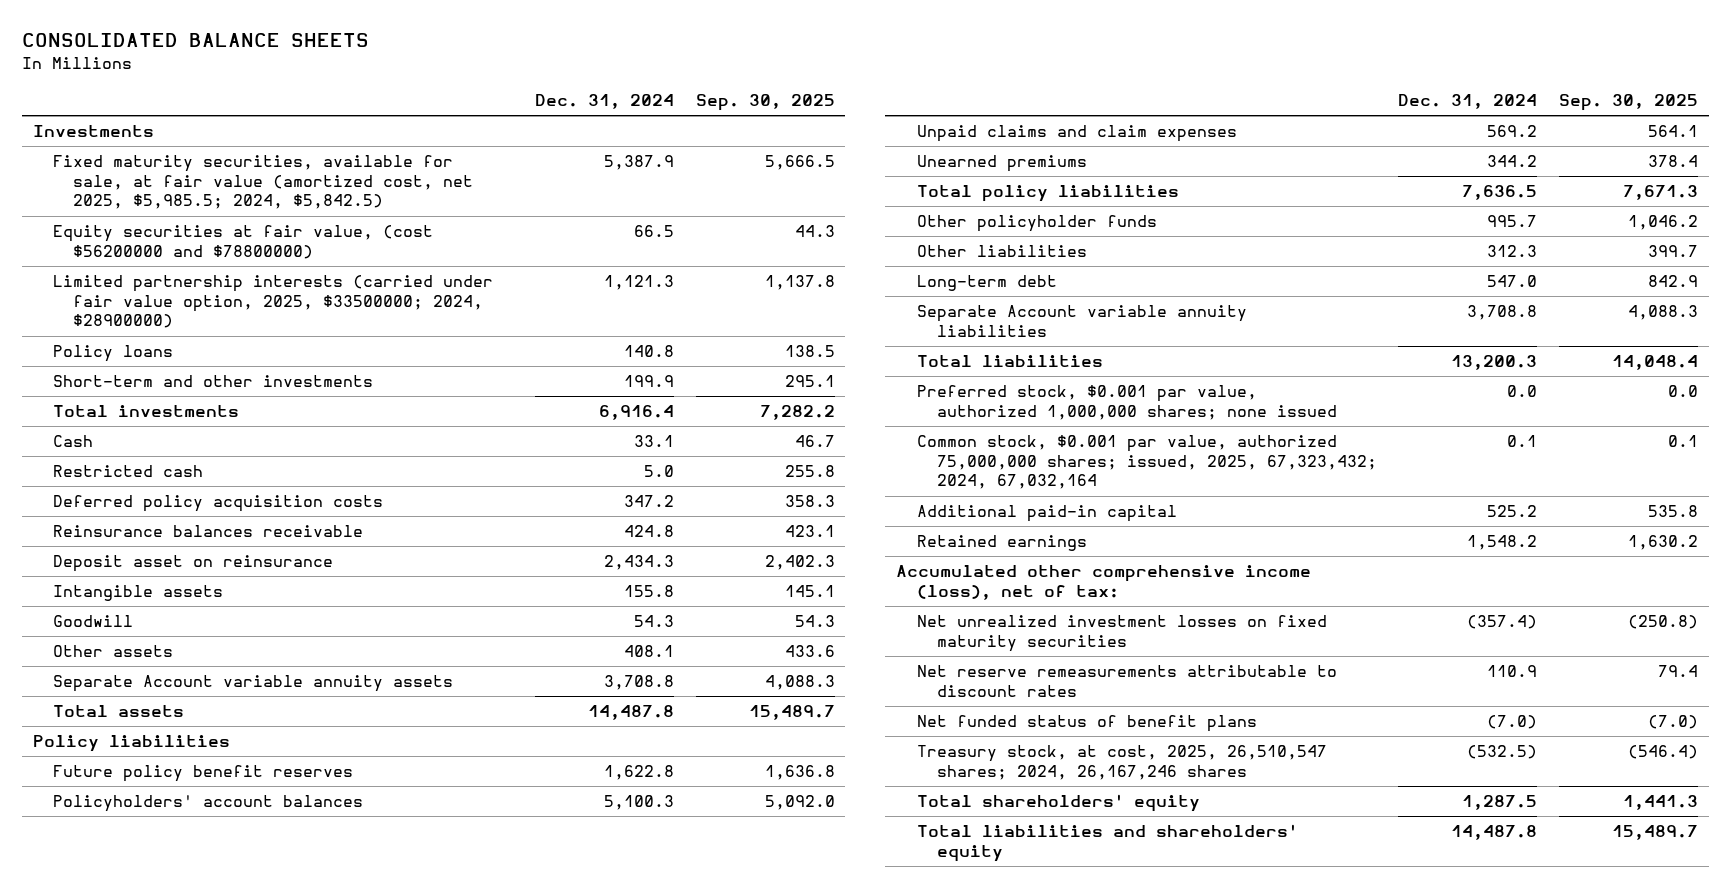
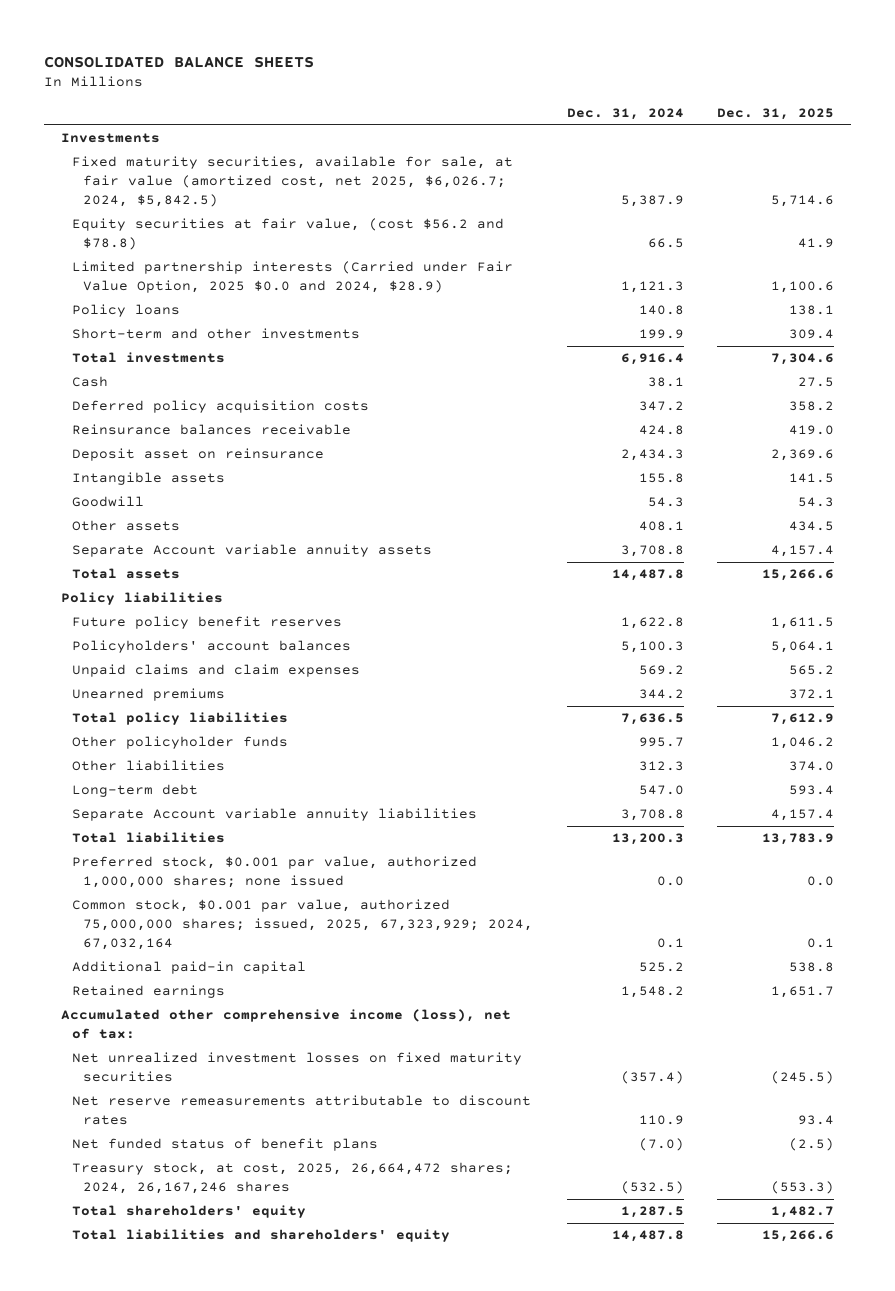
- | Dec. 31, 2024 | Sep. 30, 2025
+ | Dec. 31, 2024 | Dec. 31, 2025
- Fixed maturity securities, available for sale, at fair value (amortized cost, net 2025, $5,985.5; 2024, $5,842.5) | 5,387.9 | 5,666.5
- Equity securities at fair value, (cost $56200000 and $78800000) | 66.5 | 44.3
- Limited partnership interests (carried under fair value option, 2025, $33500000; 2024, $28900000) | 1,121.3 | 1,137.8
+ Fixed maturity securities, available for sale, at fair value (amortized cost, net 2025, $6,026.7; 2024, $5,842.5) | 5,387.9 | 5,714.6
+ Equity securities at fair value, (cost $56.2 and $78.8) | 66.5 | 41.9
+ Limited partnership interests (Carried under Fair Value Option, 2025 $0.0 and 2024, $28.9) | 1,121.3 | 1,100.6
- Cash | 33.1 | 46.7
- Restricted cash | 5.0 | 255.8
+ Cash | 38.1 | 27.5
- Common stock, $0.001 par value, authorized 75,000,000 shares; issued, 2025, 67,323,432; 2024, 67,032,164 | 0.1 | 0.1
+ Common stock, $0.001 par value, authorized 75,000,000 shares; issued, 2025, 67,323,929; 2024, 67,032,164 | 0.1 | 0.1
- Treasury stock, at cost, 2025, 26,510,547 shares; 2024, 26,167,246 shares | (532.5) | (546.4)
+ Treasury stock, at cost, 2025, 26,664,472 shares; 2024, 26,167,246 shares | (532.5) | (553.3)

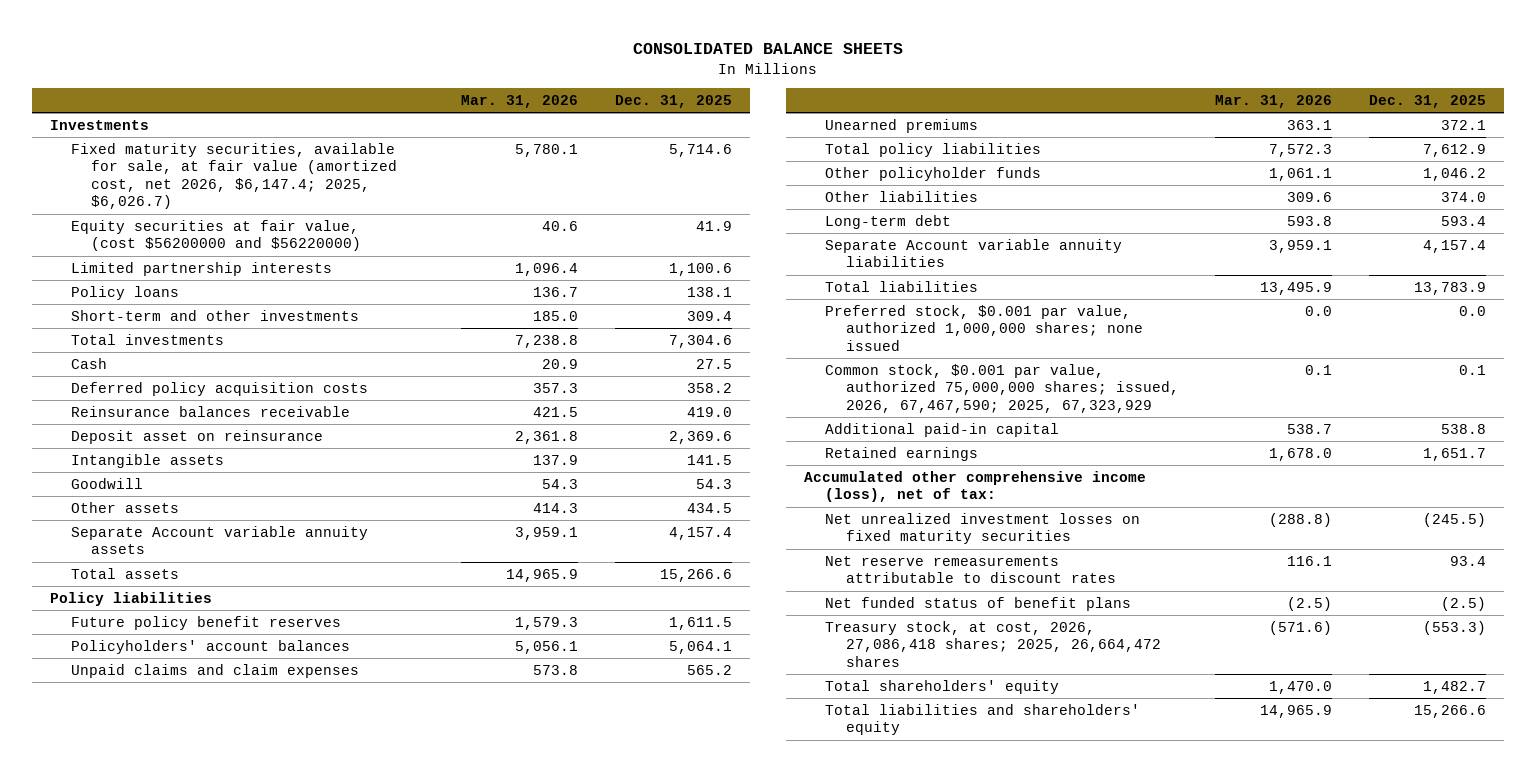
- | Dec. 31, 2024 | Dec. 31, 2025
+ | Mar. 31, 2026 | Dec. 31, 2025
- Fixed maturity securities, available for sale, at fair value (amortized cost, net 2025, $6,026.7; 2024, $5,842.5) | 5,387.9 | 5,714.6
- Equity securities at fair value, (cost $56.2 and $78.8) | 66.5 | 41.9
- Limited partnership interests (Carried under Fair Value Option, 2025 $0.0 and 2024, $28.9) | 1,121.3 | 1,100.6
+ Fixed maturity securities, available for sale, at fair value (amortized cost, net 2026, $6,147.4; 2025, $6,026.7) | 5,780.1 | 5,714.6
+ Equity securities at fair value, (cost $56200000 and $56220000) | 40.6 | 41.9
+ Limited partnership interests | 1,096.4 | 1,100.6
- Common stock, $0.001 par value, authorized 75,000,000 shares; issued, 2025, 67,323,929; 2024, 67,032,164 | 0.1 | 0.1
+ Common stock, $0.001 par value, authorized 75,000,000 shares; issued, 2026, 67,467,590; 2025, 67,323,929 | 0.1 | 0.1
- Treasury stock, at cost, 2025, 26,664,472 shares; 2024, 26,167,246 shares | (532.5) | (553.3)
+ Treasury stock, at cost, 2026, 27,086,418 shares; 2025, 26,664,472 shares | (571.6) | (553.3)

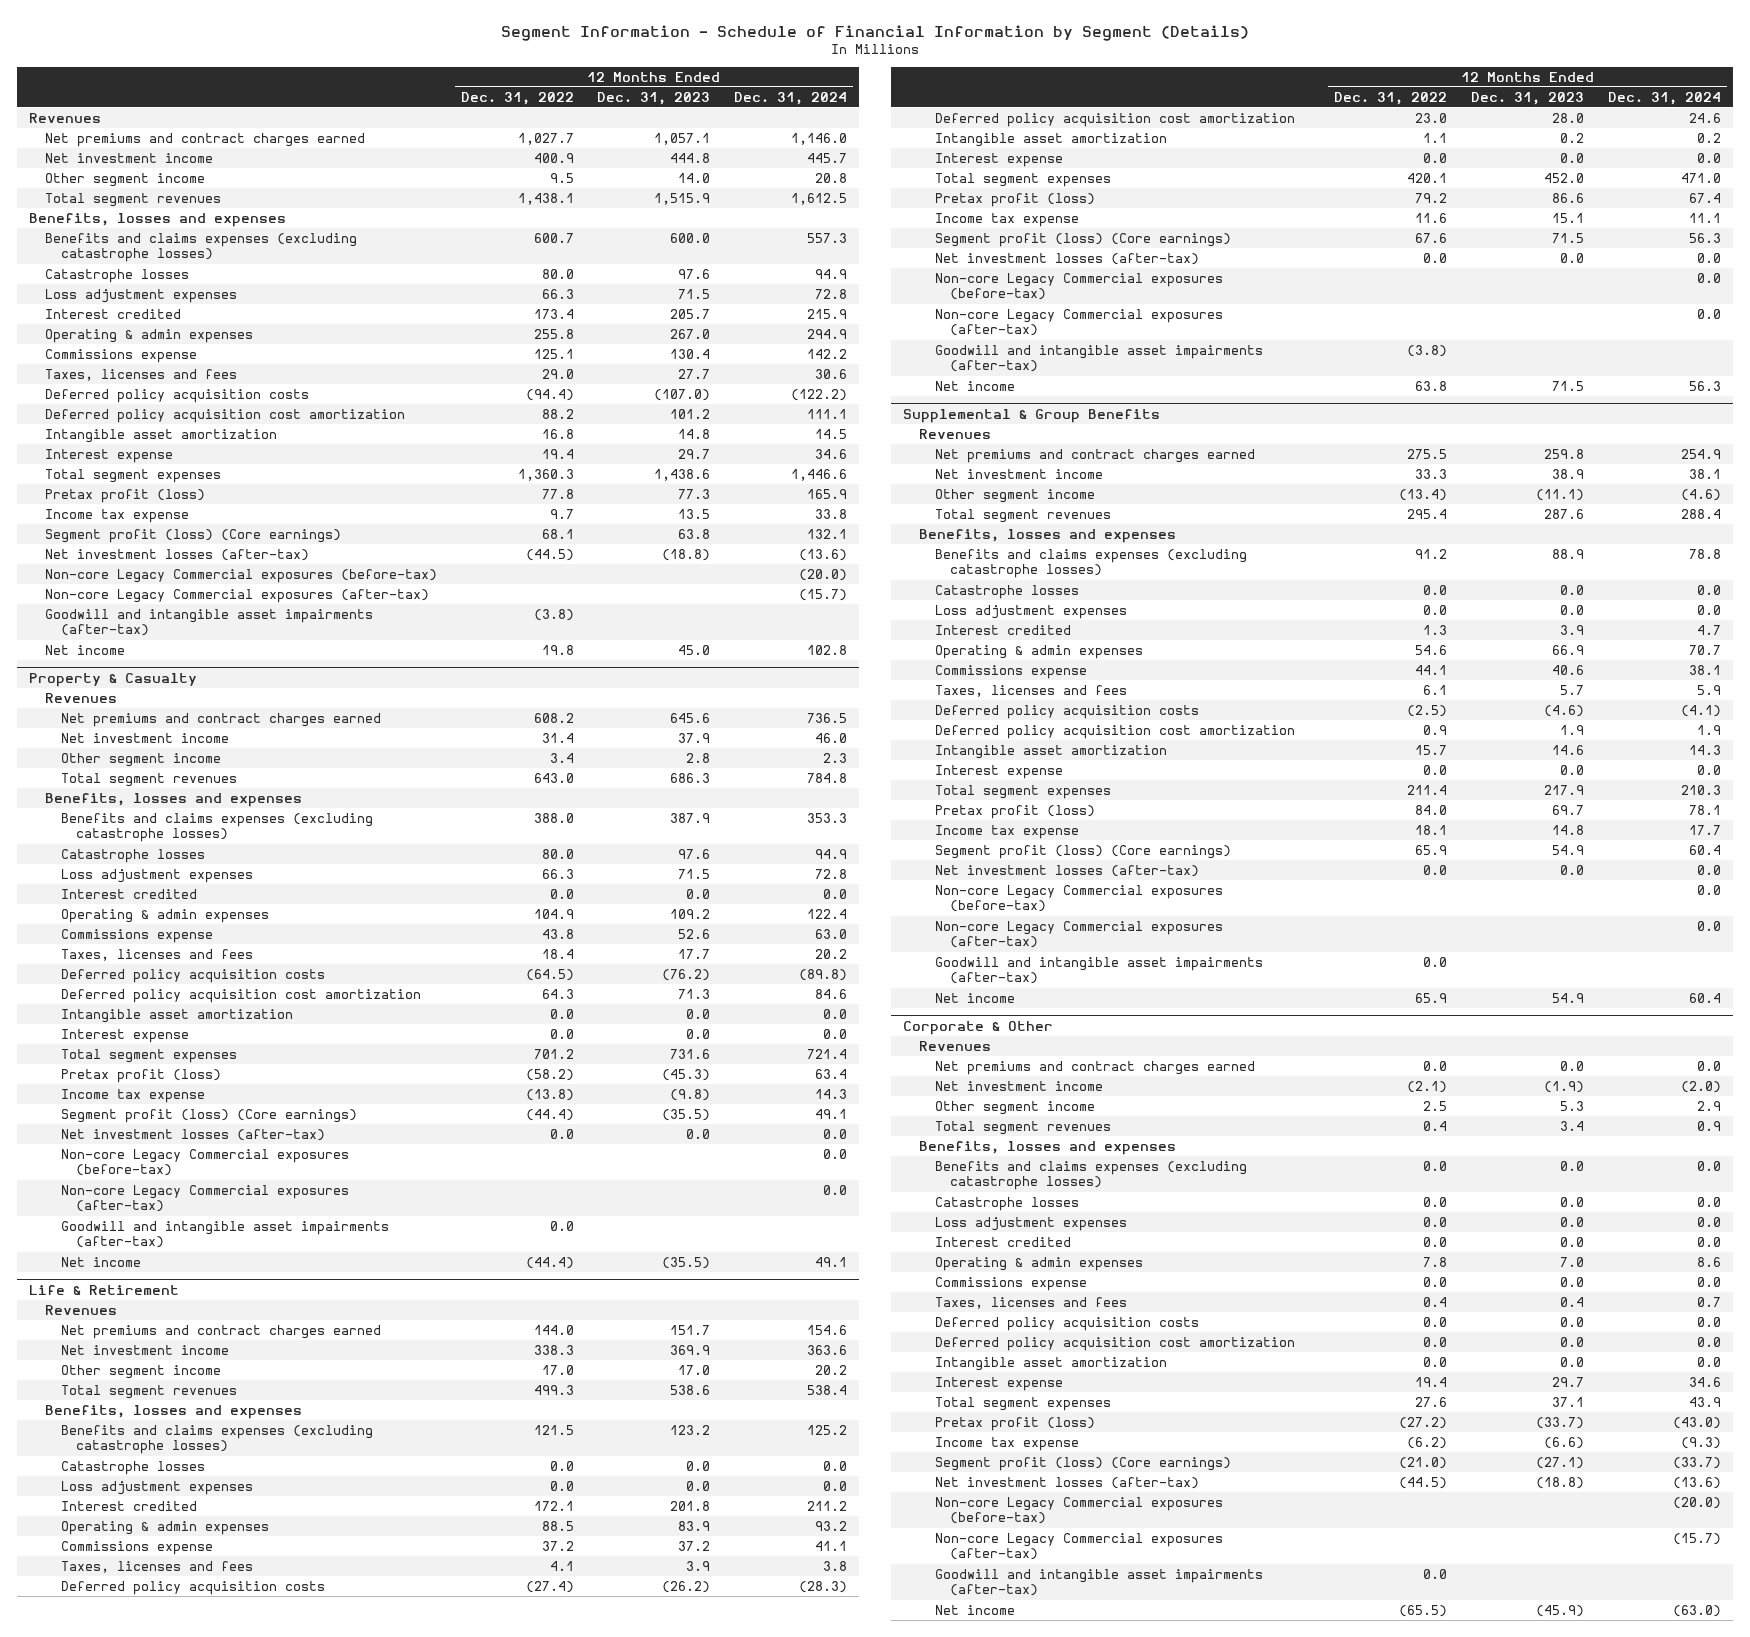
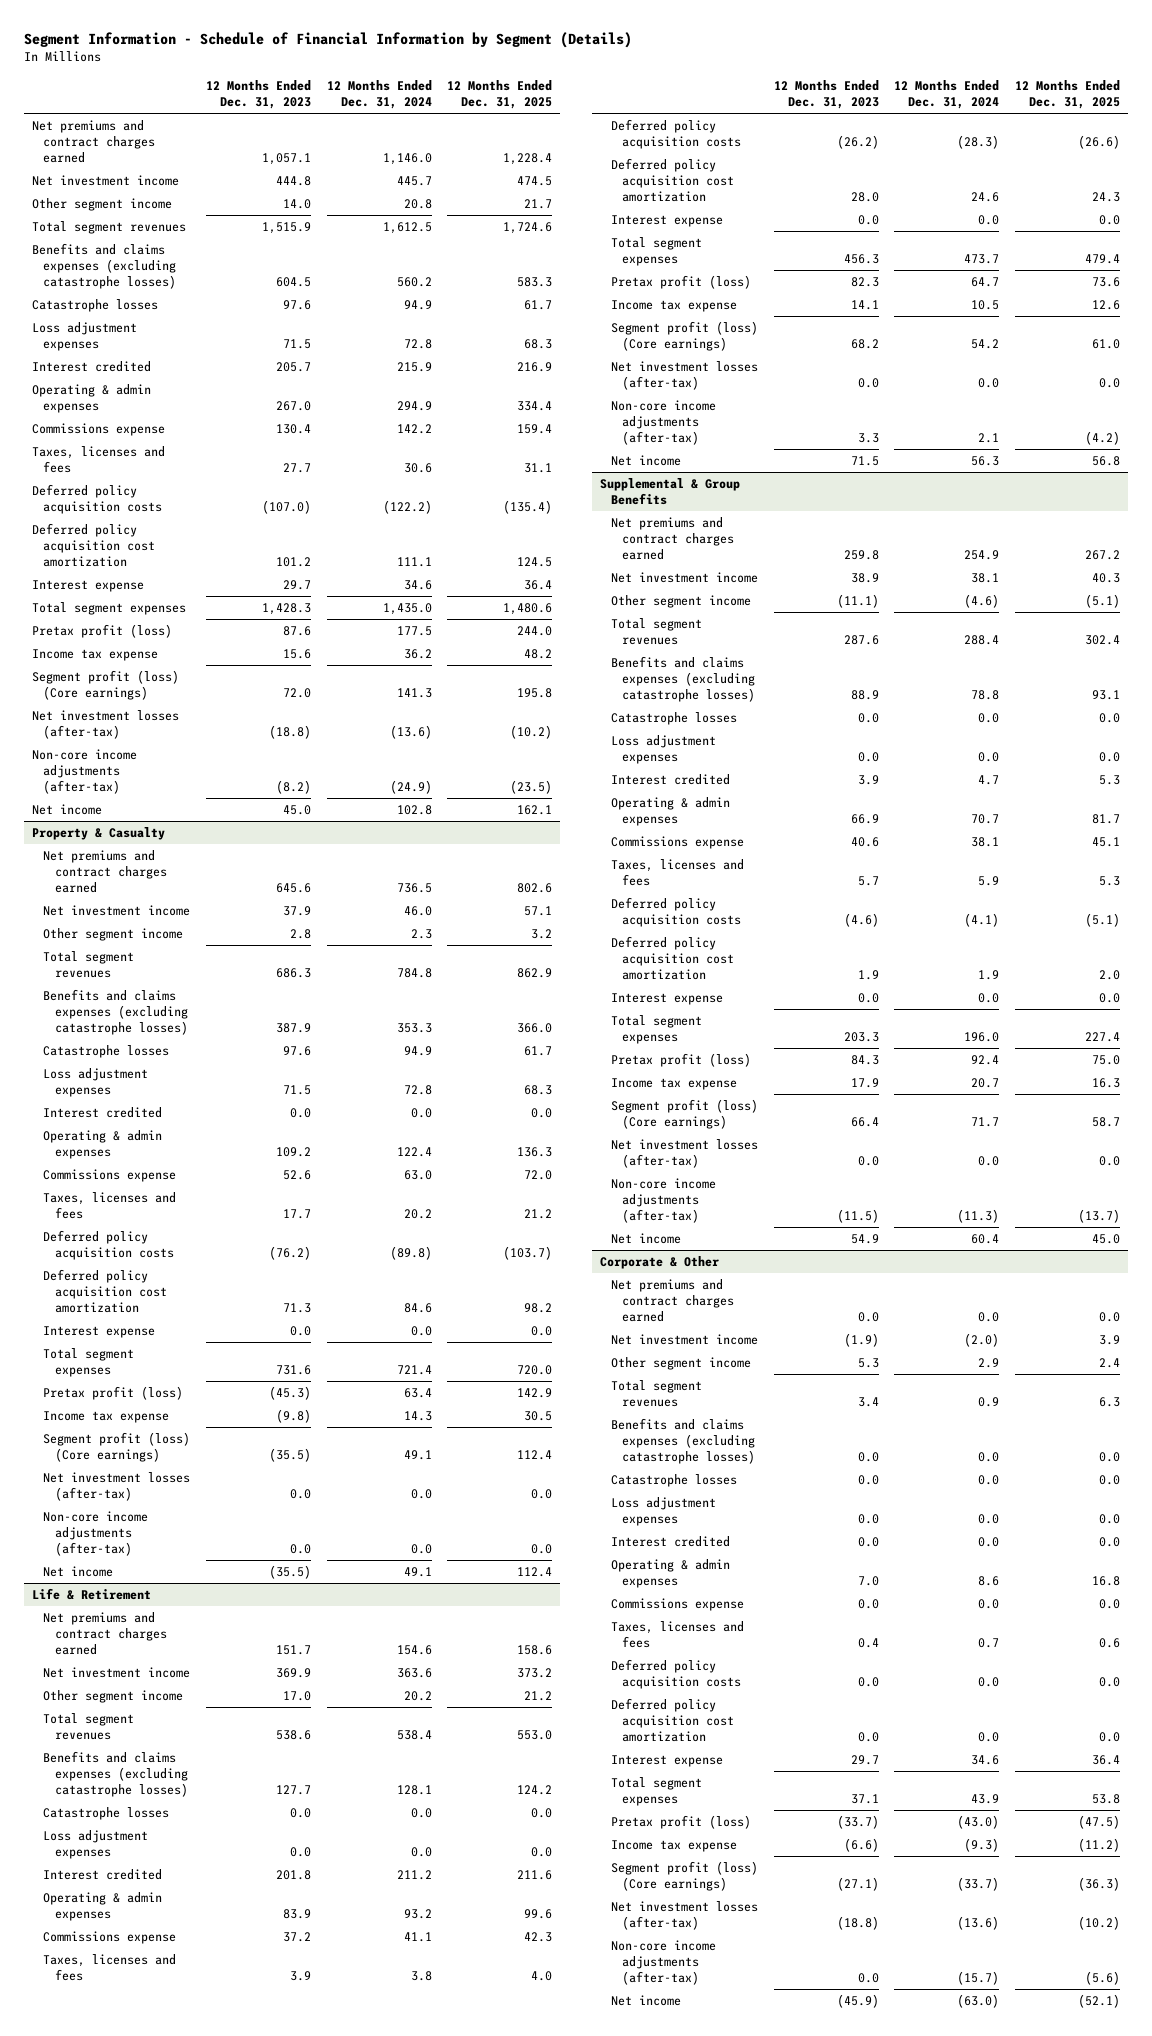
- | 12 Months Ended Dec. 31, 2022 | 12 Months Ended Dec. 31, 2023 | 12 Months Ended Dec. 31, 2024
+ | 12 Months Ended Dec. 31, 2023 | 12 Months Ended Dec. 31, 2024 | 12 Months Ended Dec. 31, 2025
- Revenues
- Benefits, losses and expenses
- Benefits and claims expenses (excluding catastrophe losses) | 600.7 | 600.0 | 557.3
+ Benefits and claims expenses (excluding catastrophe losses) | 604.5 | 560.2 | 583.3
- Intangible asset amortization | 16.8 | 14.8 | 14.5
- Total segment expenses | 1,360.3 | 1,438.6 | 1,446.6
- Pretax profit (loss) | 77.8 | 77.3 | 165.9
- Income tax expense | 9.7 | 13.5 | 33.8
- Segment profit (loss) (Core earnings) | 68.1 | 63.8 | 132.1
+ Total segment expenses | 1,428.3 | 1,435.0 | 1,480.6
+ Pretax profit (loss) | 87.6 | 177.5 | 244.0
+ Income tax expense | 15.6 | 36.2 | 48.2
+ Segment profit (loss) (Core earnings) | 72.0 | 141.3 | 195.8
- Non-core Legacy Commercial exposures (before-tax) | | | (20.0)
- Non-core Legacy Commercial exposures (after-tax) | | | (15.7)
- Goodwill and intangible asset impairments (after-tax) | (3.8) | |
+ Non-core income adjustments (after-tax) | (8.2) | (24.9) | (23.5)
@ Property & Casualty
- Revenues
- Benefits, losses and expenses
- Intangible asset amortization | 0.0 | 0.0 | 0.0
- Non-core Legacy Commercial exposures (before-tax) | | | 0.0
- Non-core Legacy Commercial exposures (after-tax) | | | 0.0
- Goodwill and intangible asset impairments (after-tax) | 0.0 | |
+ Non-core income adjustments (after-tax) | 0.0 | 0.0 | 0.0
@ Life & Retirement
- Revenues
- Benefits, losses and expenses
- Benefits and claims expenses (excluding catastrophe losses) | 121.5 | 123.2 | 125.2
+ Benefits and claims expenses (excluding catastrophe losses) | 127.7 | 128.1 | 124.2
- Intangible asset amortization | 1.1 | 0.2 | 0.2
- Total segment expenses | 420.1 | 452.0 | 471.0
- Pretax profit (loss) | 79.2 | 86.6 | 67.4
- Income tax expense | 11.6 | 15.1 | 11.1
- Segment profit (loss) (Core earnings) | 67.6 | 71.5 | 56.3
+ Total segment expenses | 456.3 | 473.7 | 479.4
+ Pretax profit (loss) | 82.3 | 64.7 | 73.6
+ Income tax expense | 14.1 | 10.5 | 12.6
+ Segment profit (loss) (Core earnings) | 68.2 | 54.2 | 61.0
- Non-core Legacy Commercial exposures (before-tax) | | | 0.0
- Non-core Legacy Commercial exposures (after-tax) | | | 0.0
- Goodwill and intangible asset impairments (after-tax) | (3.8) | |
+ Non-core income adjustments (after-tax) | 3.3 | 2.1 | (4.2)
@ Supplemental & Group Benefits
- Revenues
- Benefits, losses and expenses
- Intangible asset amortization | 15.7 | 14.6 | 14.3
- Total segment expenses | 211.4 | 217.9 | 210.3
- Pretax profit (loss) | 84.0 | 69.7 | 78.1
- Income tax expense | 18.1 | 14.8 | 17.7
- Segment profit (loss) (Core earnings) | 65.9 | 54.9 | 60.4
+ Total segment expenses | 203.3 | 196.0 | 227.4
+ Pretax profit (loss) | 84.3 | 92.4 | 75.0
+ Income tax expense | 17.9 | 20.7 | 16.3
+ Segment profit (loss) (Core earnings) | 66.4 | 71.7 | 58.7
- Non-core Legacy Commercial exposures (before-tax) | | | 0.0
- Non-core Legacy Commercial exposures (after-tax) | | | 0.0
- Goodwill and intangible asset impairments (after-tax) | 0.0 | |
+ Non-core income adjustments (after-tax) | (11.5) | (11.3) | (13.7)
@ Corporate & Other
- Revenues
- Benefits, losses and expenses
- Intangible asset amortization | 0.0 | 0.0 | 0.0
- Non-core Legacy Commercial exposures (before-tax) | | | (20.0)
- Non-core Legacy Commercial exposures (after-tax) | | | (15.7)
- Goodwill and intangible asset impairments (after-tax) | 0.0 | |
+ Non-core income adjustments (after-tax) | 0.0 | (15.7) | (5.6)

